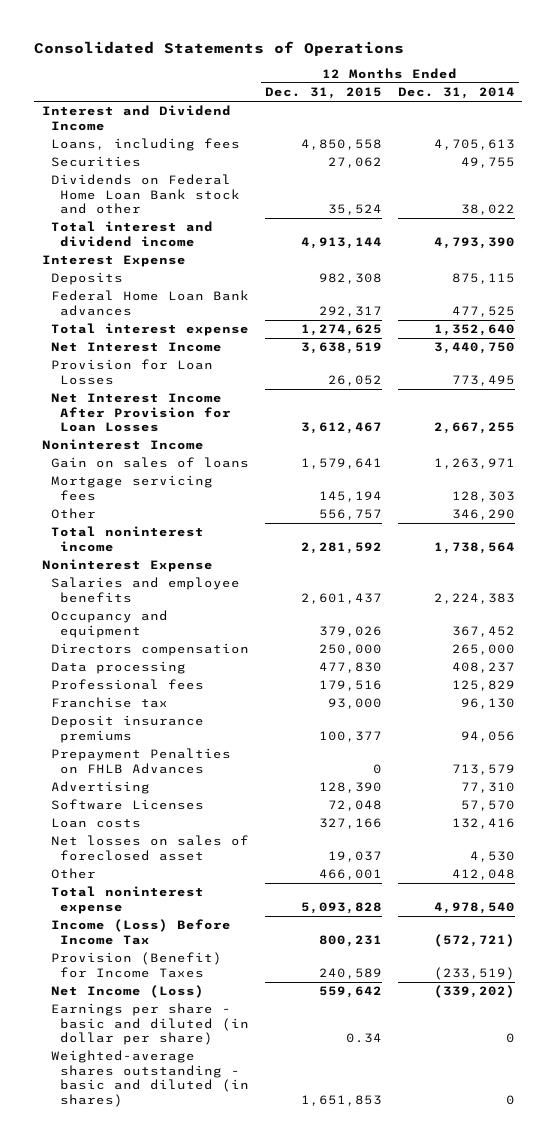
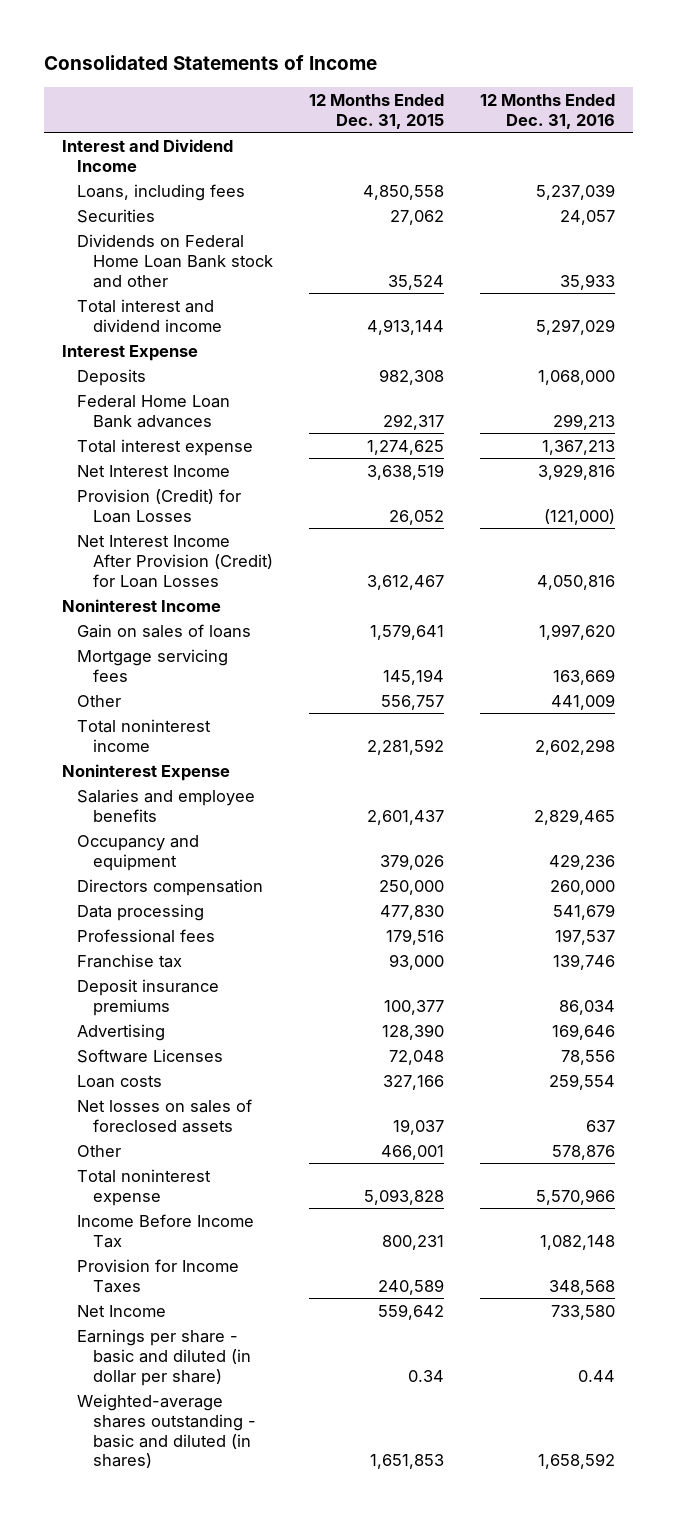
- Consolidated Statements of Operations
+ Consolidated Statements of Income
- | 12 Months Ended Dec. 31, 2015 | 12 Months Ended Dec. 31, 2014
+ | 12 Months Ended Dec. 31, 2015 | 12 Months Ended Dec. 31, 2016
- Provision for Loan Losses | 26,052 | 773,495
- Net Interest Income After Provision for Loan Losses | 3,612,467 | 2,667,255
+ Provision (Credit) for Loan Losses | 26,052 | (121,000)
+ Net Interest Income After Provision (Credit) for Loan Losses | 3,612,467 | 4,050,816
- Prepayment Penalties on FHLB Advances | 0 | 713,579
- Net losses on sales of foreclosed asset | 19,037 | 4,530
+ Net losses on sales of foreclosed assets | 19,037 | 637
- Income (Loss) Before Income Tax | 800,231 | (572,721)
- Provision (Benefit) for Income Taxes | 240,589 | (233,519)
- Net Income (Loss) | 559,642 | (339,202)
+ Income Before Income Tax | 800,231 | 1,082,148
+ Provision for Income Taxes | 240,589 | 348,568
+ Net Income | 559,642 | 733,580

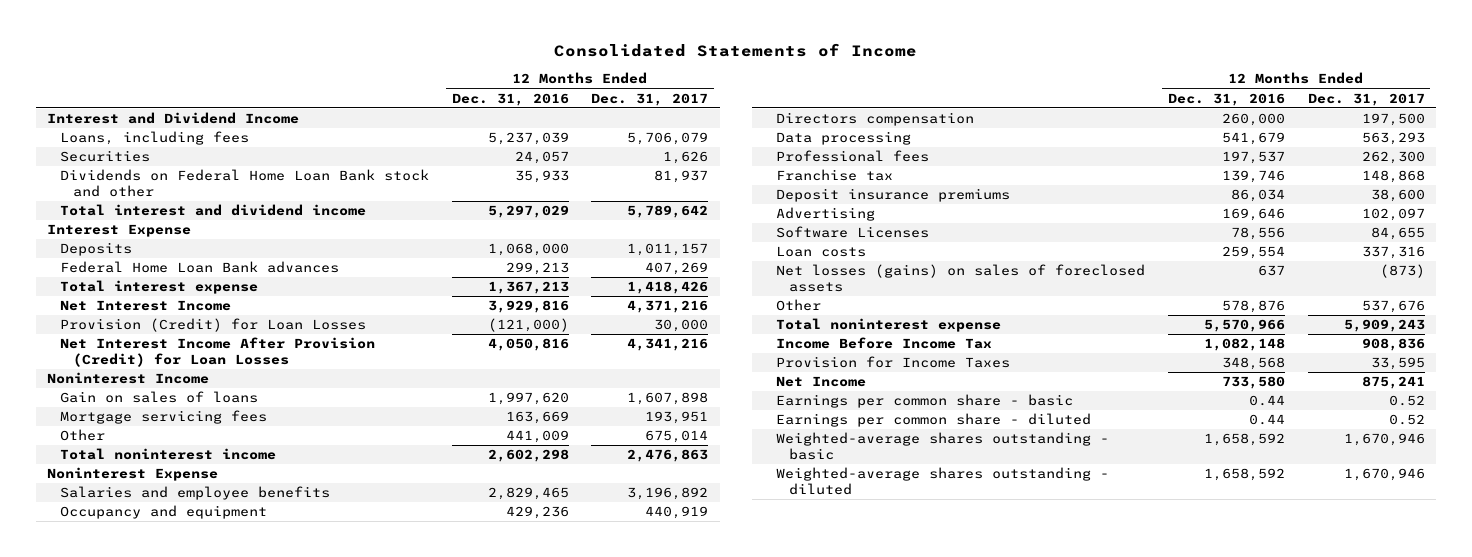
- | 12 Months Ended Dec. 31, 2015 | 12 Months Ended Dec. 31, 2016
+ | 12 Months Ended Dec. 31, 2016 | 12 Months Ended Dec. 31, 2017
- Net losses on sales of foreclosed assets | 19,037 | 637
+ Net losses (gains) on sales of foreclosed assets | 637 | (873)
- Earnings per share - basic and diluted (in dollar per share) | 0.34 | 0.44
- Weighted-average shares outstanding - basic and diluted (in shares) | 1,651,853 | 1,658,592
+ Earnings per common share - basic | 0.44 | 0.52
+ Earnings per common share - diluted | 0.44 | 0.52
+ Weighted-average shares outstanding - basic | 1,658,592 | 1,670,946
+ Weighted-average shares outstanding - diluted | 1,658,592 | 1,670,946

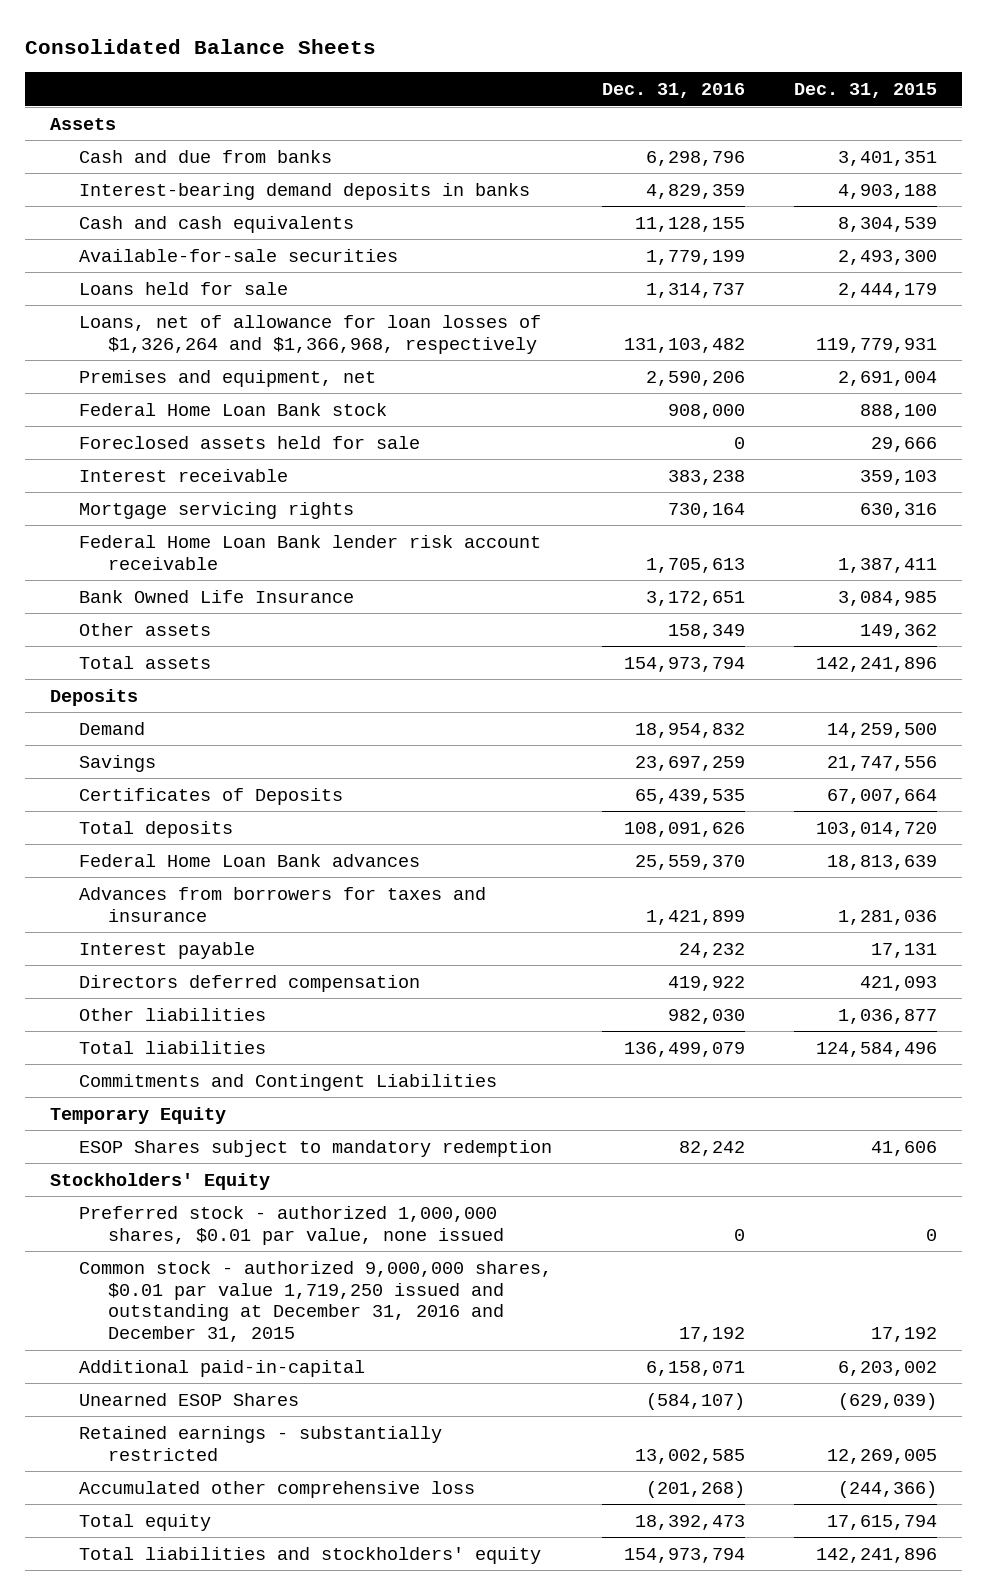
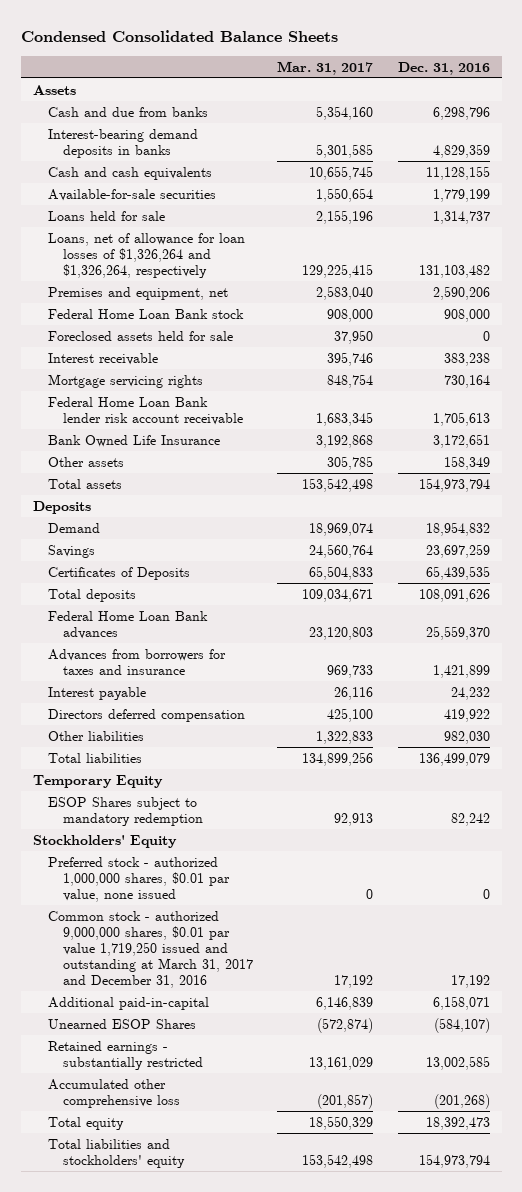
- Consolidated Balance Sheets
+ Condensed Consolidated Balance Sheets
- | Dec. 31, 2016 | Dec. 31, 2015
+ | Mar. 31, 2017 | Dec. 31, 2016
- Loans, net of allowance for loan losses of $1,326,264 and $1,366,968, respectively | 131,103,482 | 119,779,931
+ Loans, net of allowance for loan losses of $1,326,264 and $1,326,264, respectively | 129,225,415 | 131,103,482
- Commitments and Contingent Liabilities
- Common stock - authorized 9,000,000 shares, $0.01 par value 1,719,250 issued and outstanding at December 31, 2016 and December 31, 2015 | 17,192 | 17,192
+ Common stock - authorized 9,000,000 shares, $0.01 par value 1,719,250 issued and outstanding at March 31, 2017 and December 31, 2016 | 17,192 | 17,192

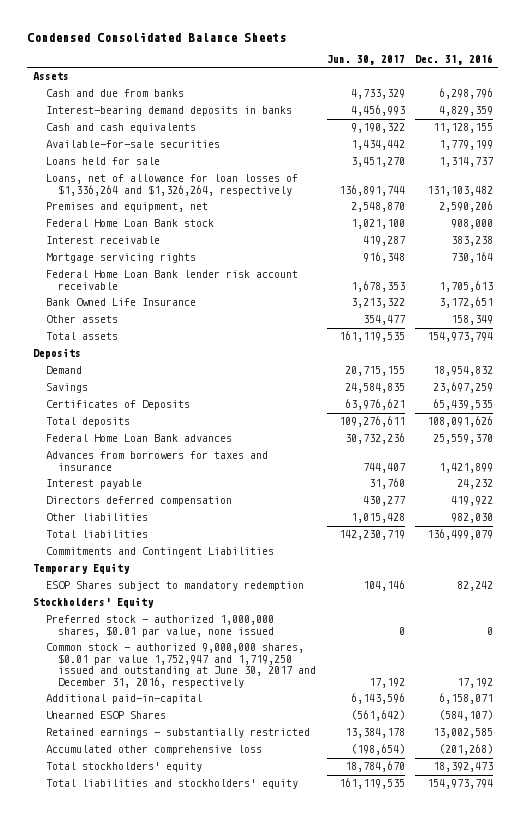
- | Mar. 31, 2017 | Dec. 31, 2016
+ | Jun. 30, 2017 | Dec. 31, 2016
- Loans, net of allowance for loan losses of $1,326,264 and $1,326,264, respectively | 129,225,415 | 131,103,482
+ Loans, net of allowance for loan losses of $1,336,264 and $1,326,264, respectively | 136,891,744 | 131,103,482
- Foreclosed assets held for sale | 37,950 | 0
+ Commitments and Contingent Liabilities
- Common stock - authorized 9,000,000 shares, $0.01 par value 1,719,250 issued and outstanding at March 31, 2017 and December 31, 2016 | 17,192 | 17,192
+ Common stock - authorized 9,000,000 shares, $0.01 par value 1,752,947 and 1,719,250 issued and outstanding at June 30, 2017 and December 31, 2016, respectively | 17,192 | 17,192
- Total equity | 18,550,329 | 18,392,473
+ Total stockholders' equity | 18,784,670 | 18,392,473

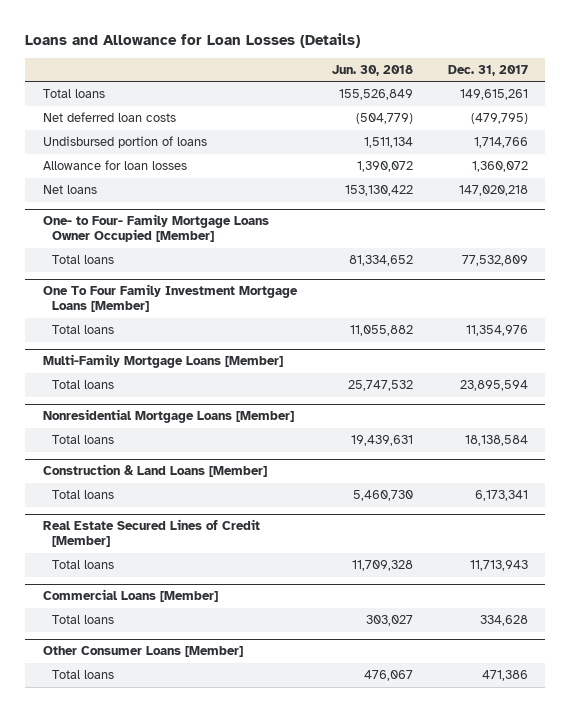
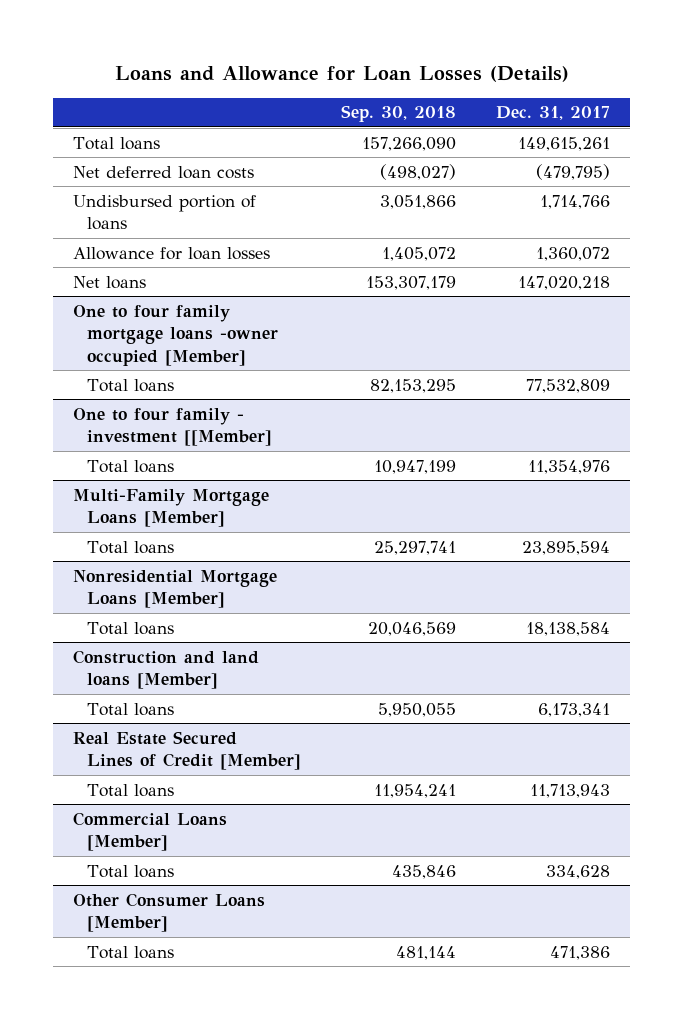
- | Jun. 30, 2018 | Dec. 31, 2017
+ | Sep. 30, 2018 | Dec. 31, 2017
- One- to Four- Family Mortgage Loans Owner Occupied [Member]
+ One to four family mortgage loans -owner occupied [Member]
- One To Four Family Investment Mortgage Loans [Member]
+ One to four family - investment [[Member]
- Construction & Land Loans [Member]
+ Construction and land loans [Member]

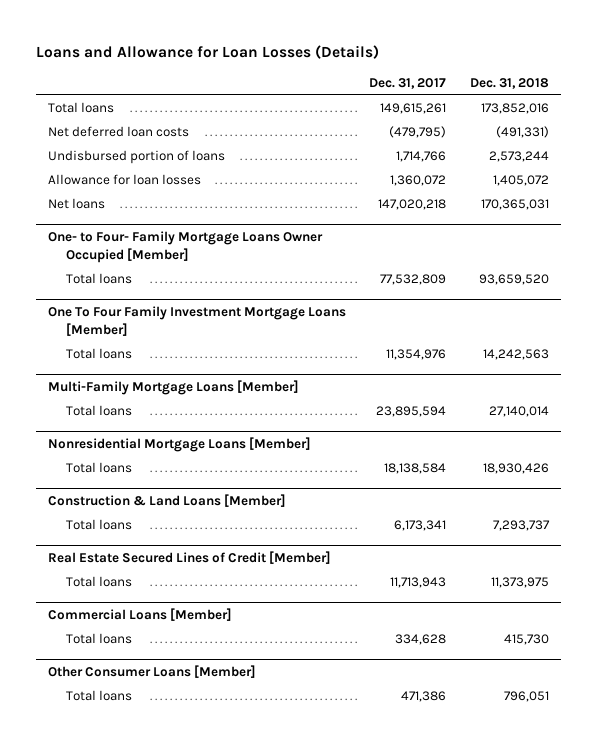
- | Sep. 30, 2018 | Dec. 31, 2017
+ | Dec. 31, 2017 | Dec. 31, 2018
- One to four family mortgage loans -owner occupied [Member]
+ One- to Four- Family Mortgage Loans Owner Occupied [Member]
- One to four family - investment [[Member]
+ One To Four Family Investment Mortgage Loans [Member]
- Construction and land loans [Member]
+ Construction & Land Loans [Member]

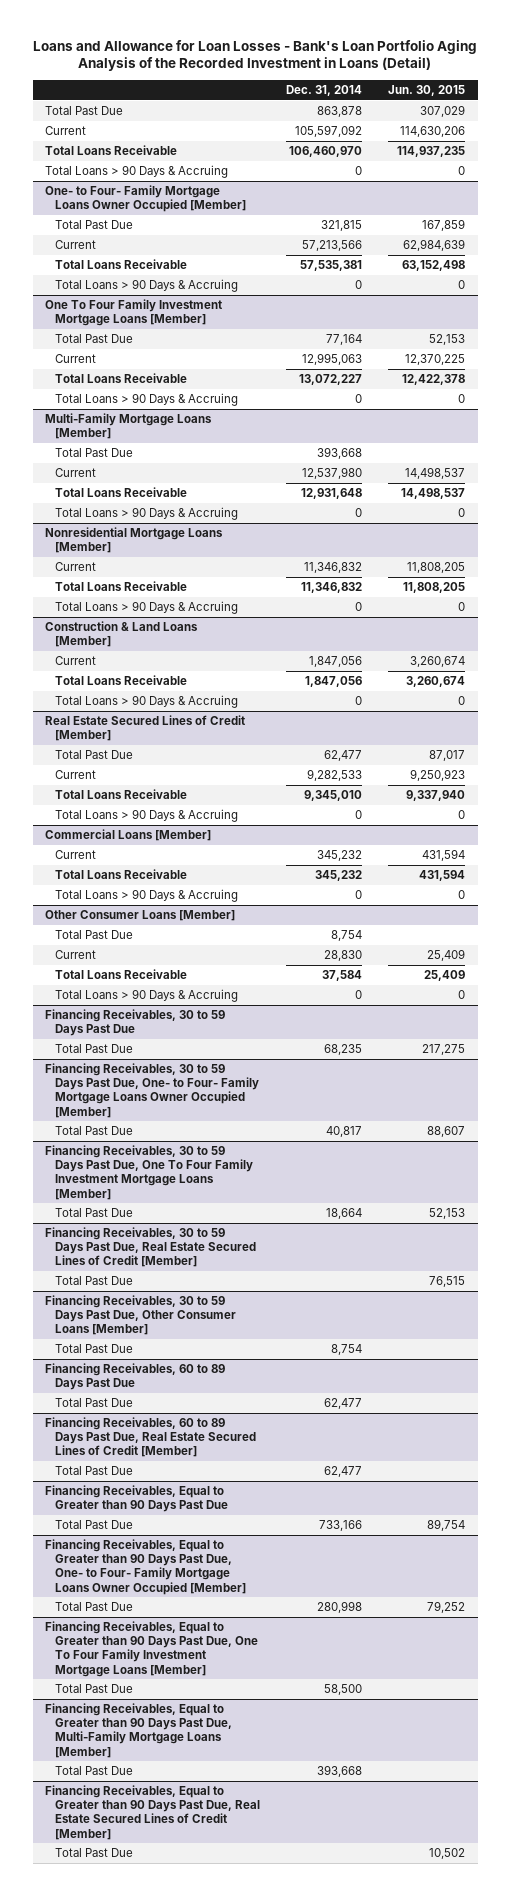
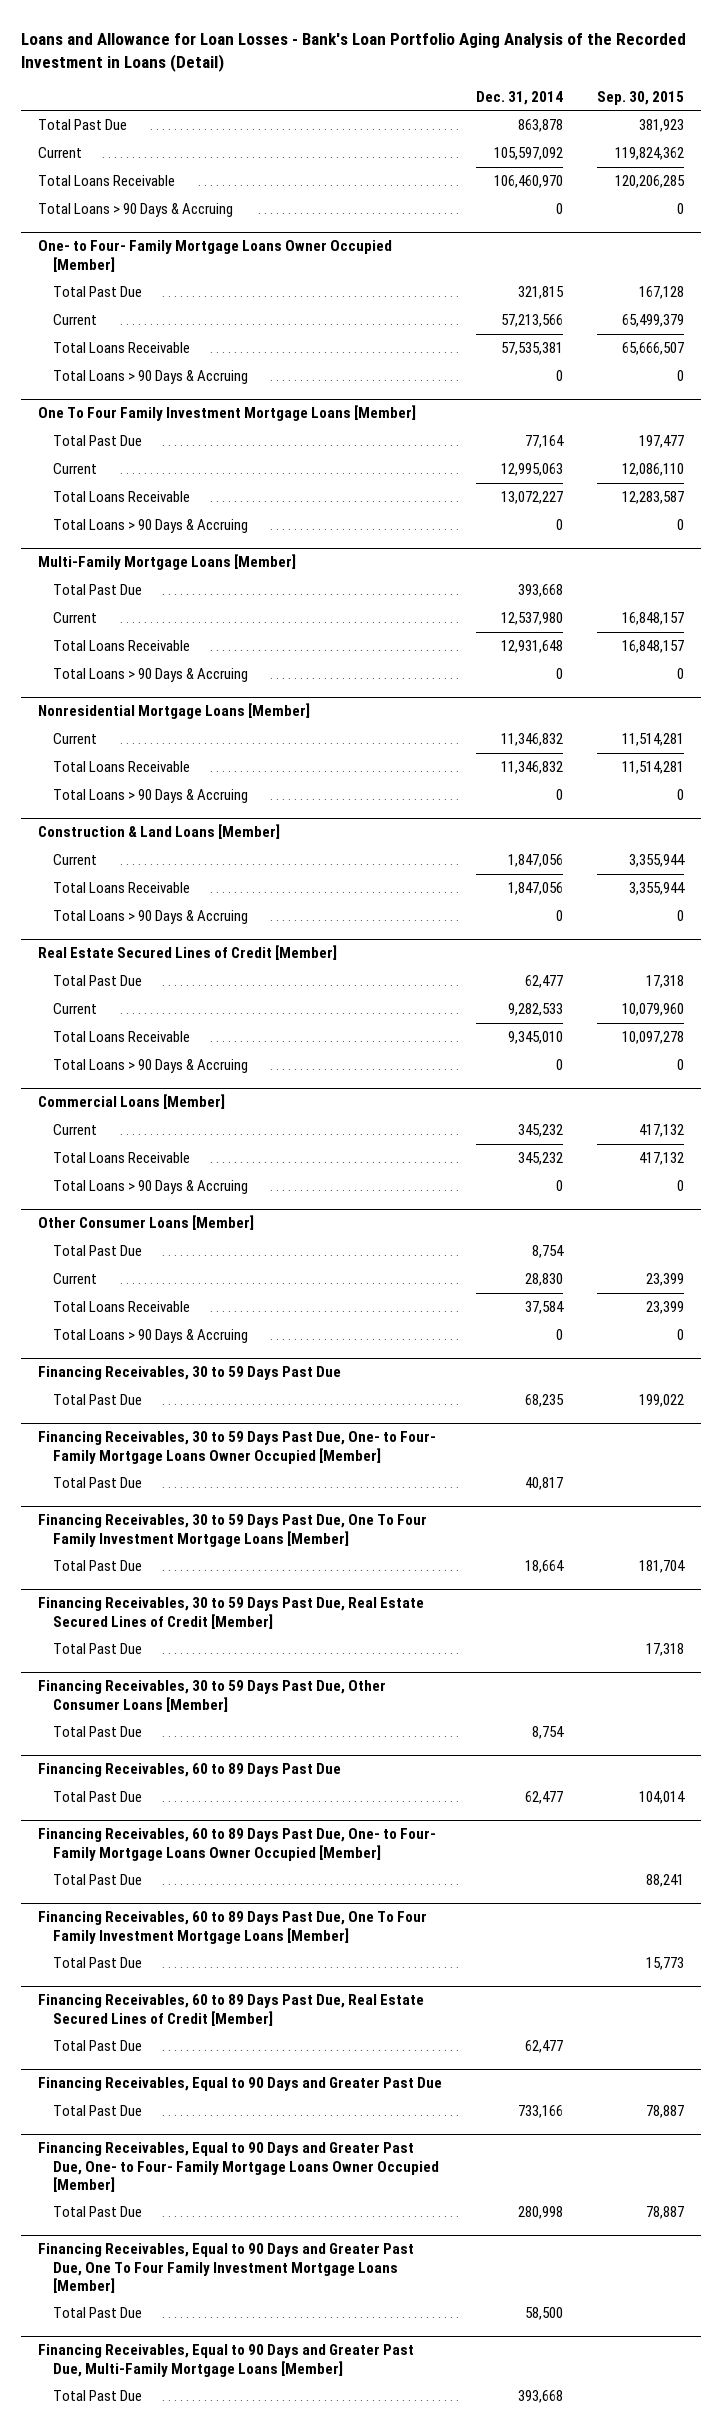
- | Dec. 31, 2014 | Jun. 30, 2015
+ | Dec. 31, 2014 | Sep. 30, 2015
+ Financing Receivables, 60 to 89 Days Past Due, One- to Four- Family Mortgage Loans Owner Occupied [Member]
+ Total Past Due | | 88,241
+ Financing Receivables, 60 to 89 Days Past Due, One To Four Family Investment Mortgage Loans [Member]
+ Total Past Due | | 15,773
- Financing Receivables, Equal to Greater than 90 Days Past Due
+ Financing Receivables, Equal to 90 Days and Greater Past Due
- Financing Receivables, Equal to Greater than 90 Days Past Due, One- to Four- Family Mortgage Loans Owner Occupied [Member]
+ Financing Receivables, Equal to 90 Days and Greater Past Due, One- to Four- Family Mortgage Loans Owner Occupied [Member]
- Financing Receivables, Equal to Greater than 90 Days Past Due, One To Four Family Investment Mortgage Loans [Member]
+ Financing Receivables, Equal to 90 Days and Greater Past Due, One To Four Family Investment Mortgage Loans [Member]
- Financing Receivables, Equal to Greater than 90 Days Past Due, Multi-Family Mortgage Loans [Member]
+ Financing Receivables, Equal to 90 Days and Greater Past Due, Multi-Family Mortgage Loans [Member]
- Financing Receivables, Equal to Greater than 90 Days Past Due, Real Estate Secured Lines of Credit [Member]
- Total Past Due | | 10,502

